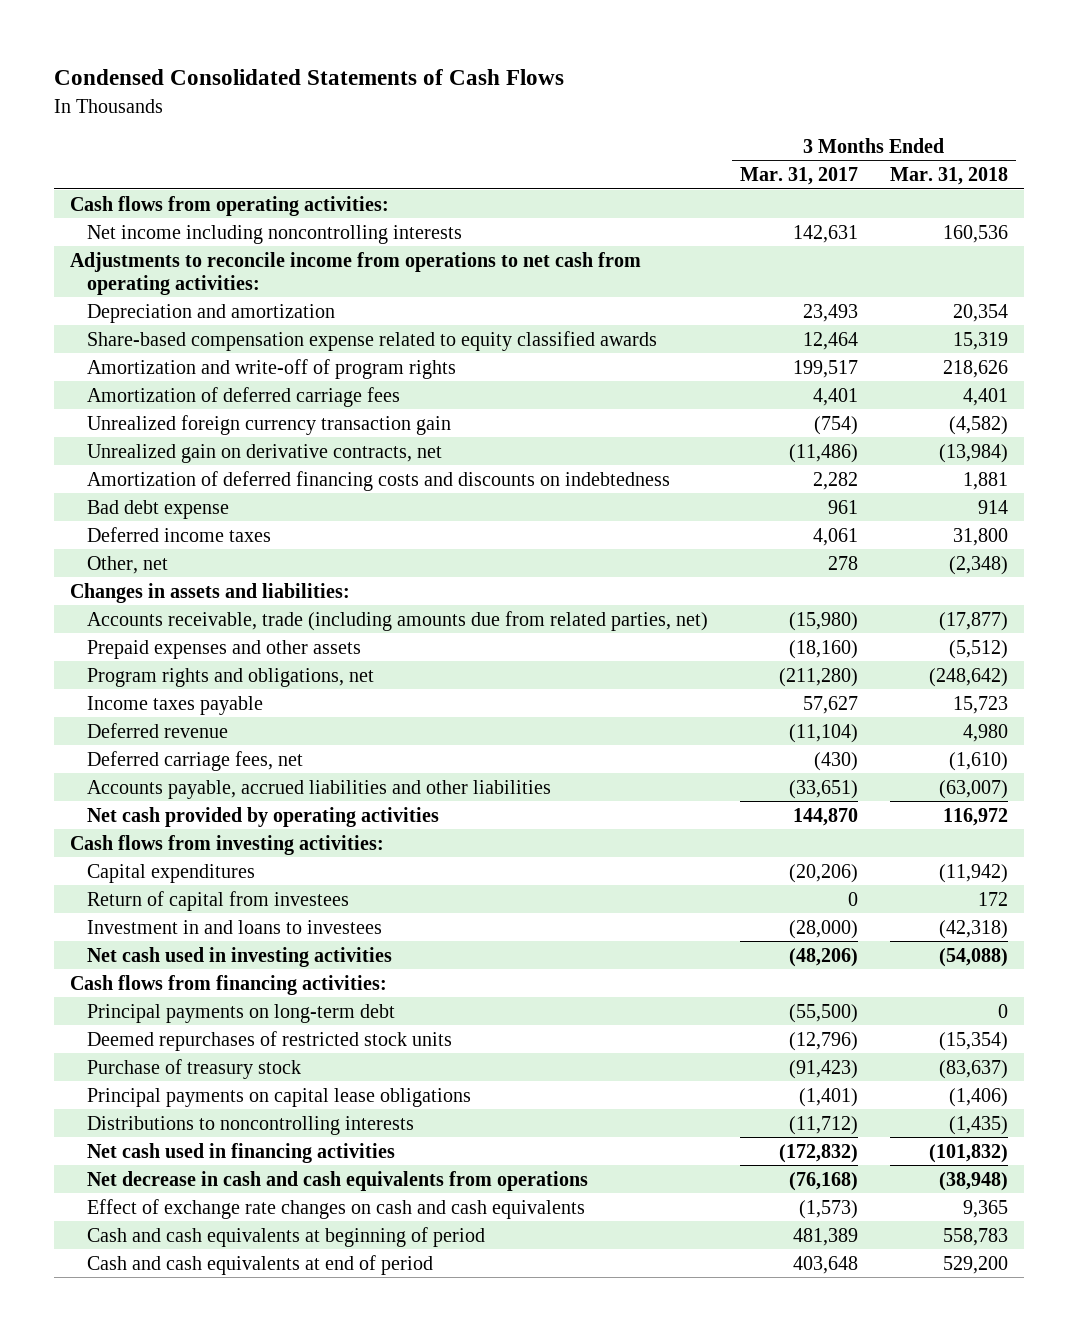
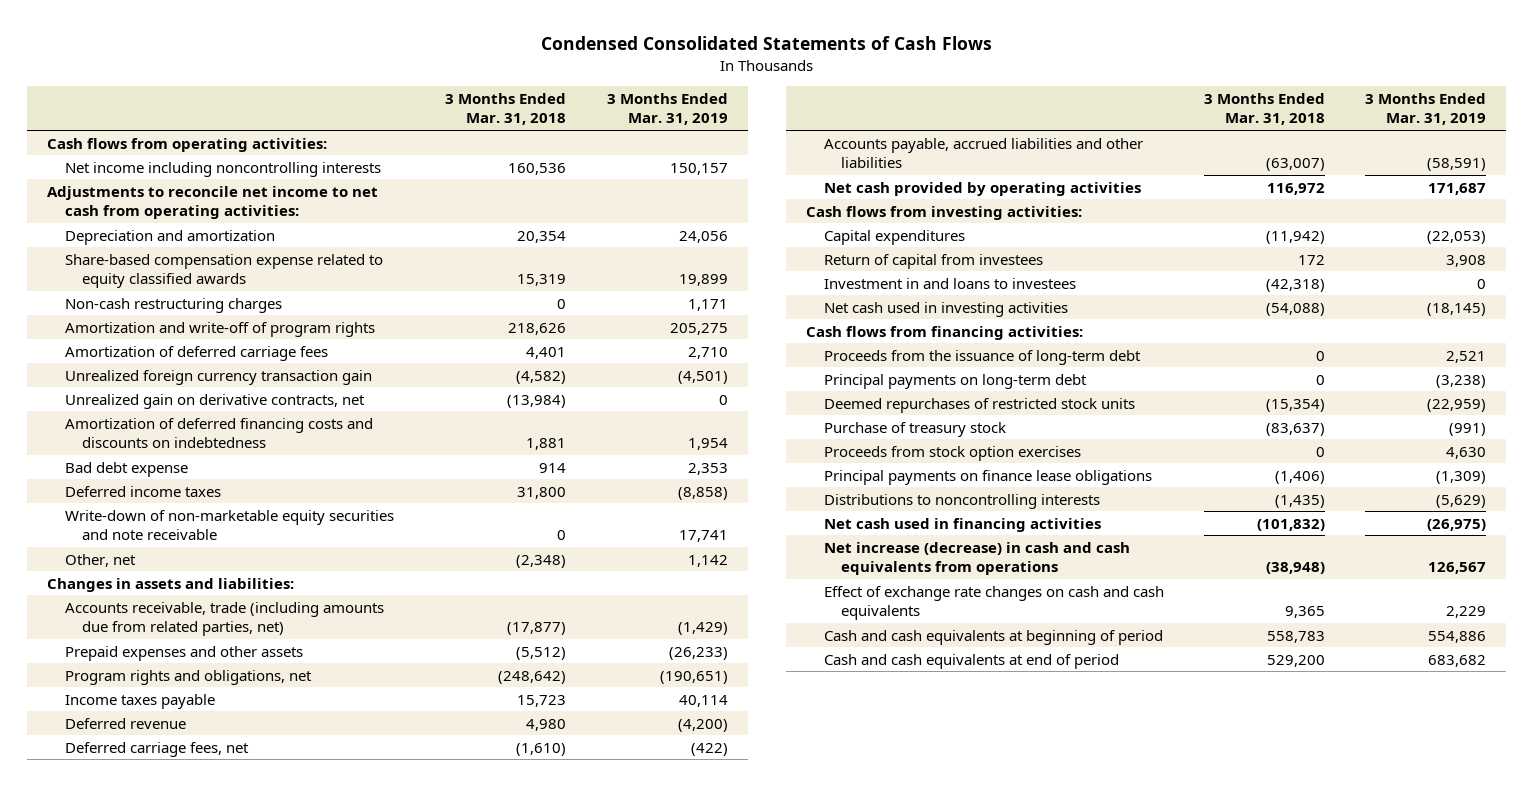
- | 3 Months Ended Mar. 31, 2017 | 3 Months Ended Mar. 31, 2018
+ | 3 Months Ended Mar. 31, 2018 | 3 Months Ended Mar. 31, 2019
- Adjustments to reconcile income from operations to net cash from operating activities:
+ Adjustments to reconcile net income to net cash from operating activities:
+ Non-cash restructuring charges | 0 | 1,171
+ Write-down of non-marketable equity securities and note receivable | 0 | 17,741
+ Proceeds from the issuance of long-term debt | 0 | 2,521
- Principal payments on capital lease obligations | (1,401) | (1,406)
+ Proceeds from stock option exercises | 0 | 4,630
+ Principal payments on finance lease obligations | (1,406) | (1,309)
- Net decrease in cash and cash equivalents from operations | (76,168) | (38,948)
+ Net increase (decrease) in cash and cash equivalents from operations | (38,948) | 126,567

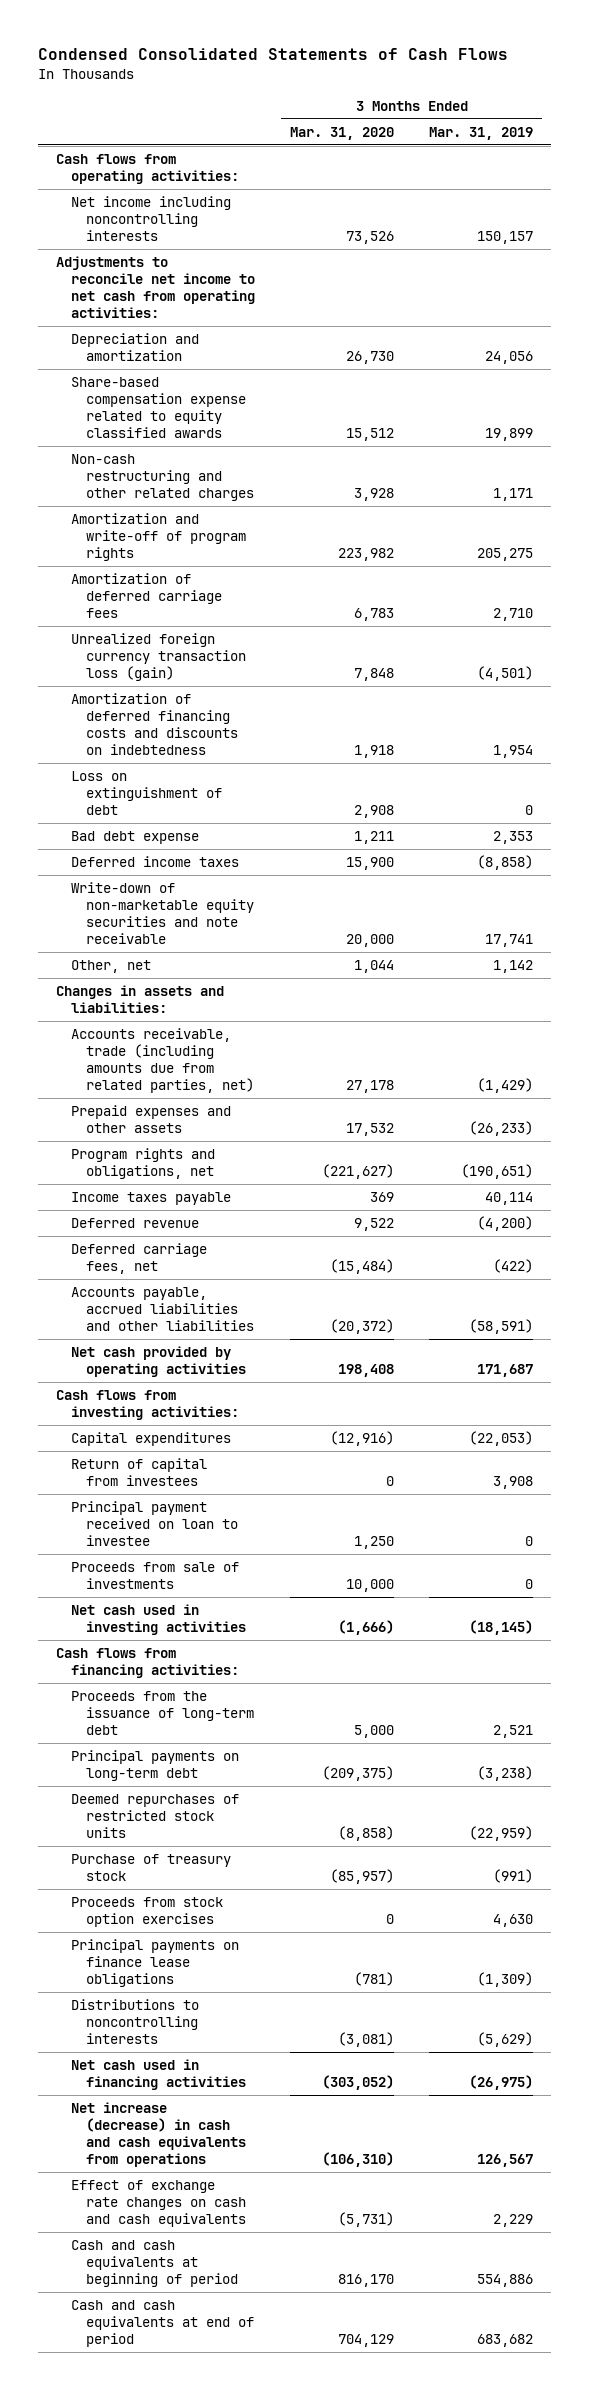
- | 3 Months Ended Mar. 31, 2018 | 3 Months Ended Mar. 31, 2019
+ | 3 Months Ended Mar. 31, 2020 | 3 Months Ended Mar. 31, 2019
- Non-cash restructuring charges | 0 | 1,171
+ Non-cash restructuring and other related charges | 3,928 | 1,171
- Unrealized foreign currency transaction gain | (4,582) | (4,501)
- Unrealized gain on derivative contracts, net | (13,984) | 0
+ Unrealized foreign currency transaction loss (gain) | 7,848 | (4,501)
+ Loss on extinguishment of debt | 2,908 | 0
- Investment in and loans to investees | (42,318) | 0
+ Principal payment received on loan to investee | 1,250 | 0
+ Proceeds from sale of investments | 10,000 | 0

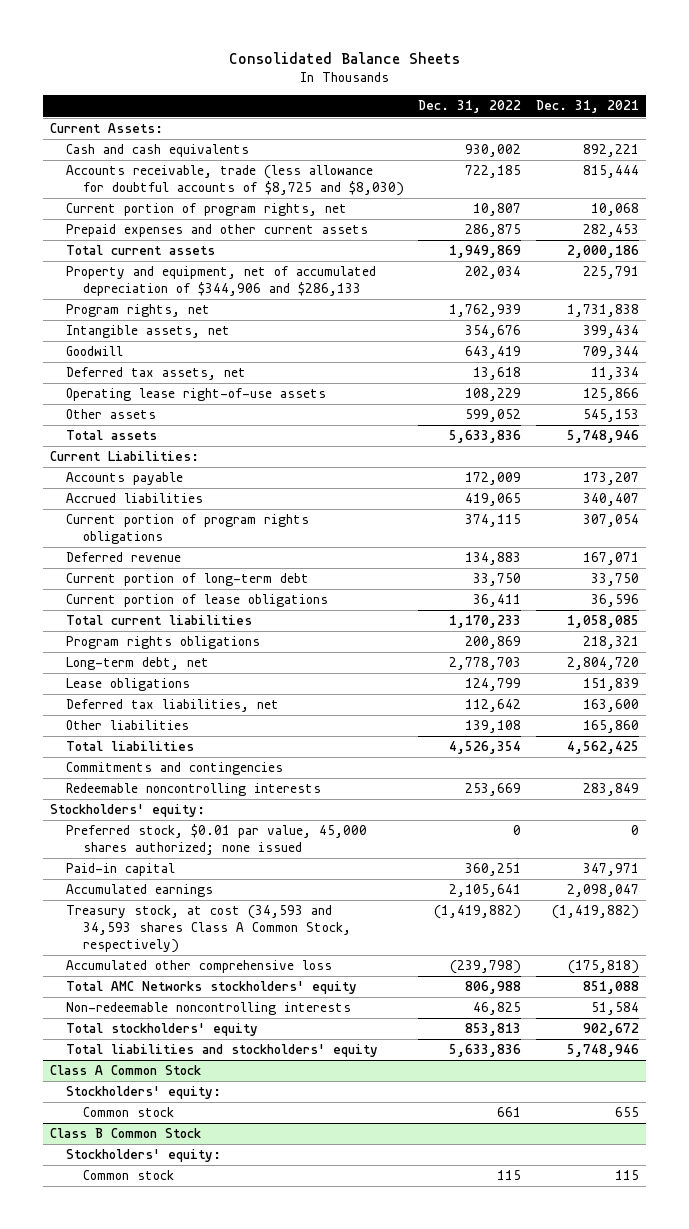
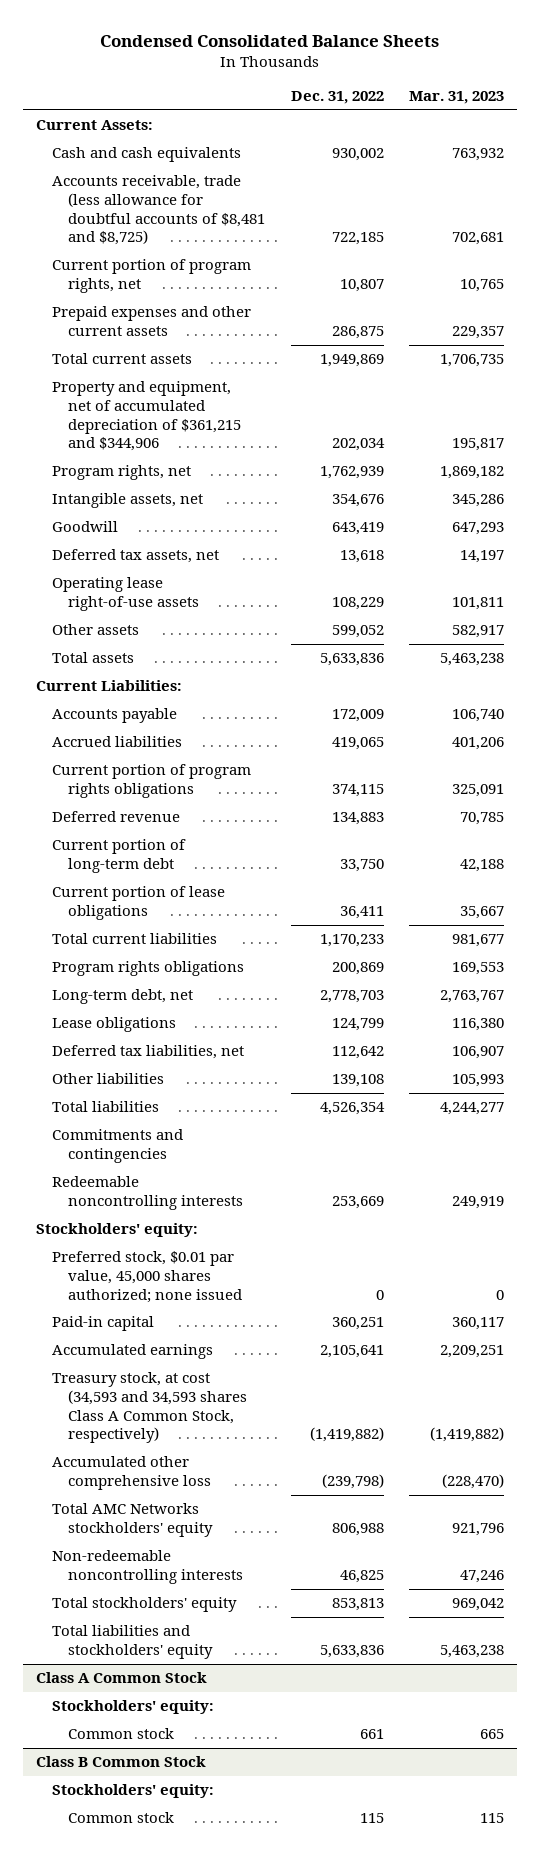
- Consolidated Balance Sheets
+ Condensed Consolidated Balance Sheets
- | Dec. 31, 2022 | Dec. 31, 2021
+ | Dec. 31, 2022 | Mar. 31, 2023
- Accounts receivable, trade (less allowance for doubtful accounts of $8,725 and $8,030) | 722,185 | 815,444
+ Accounts receivable, trade (less allowance for doubtful accounts of $8,481 and $8,725) | 722,185 | 702,681
- Property and equipment, net of accumulated depreciation of $344,906 and $286,133 | 202,034 | 225,791
+ Property and equipment, net of accumulated depreciation of $361,215 and $344,906 | 202,034 | 195,817

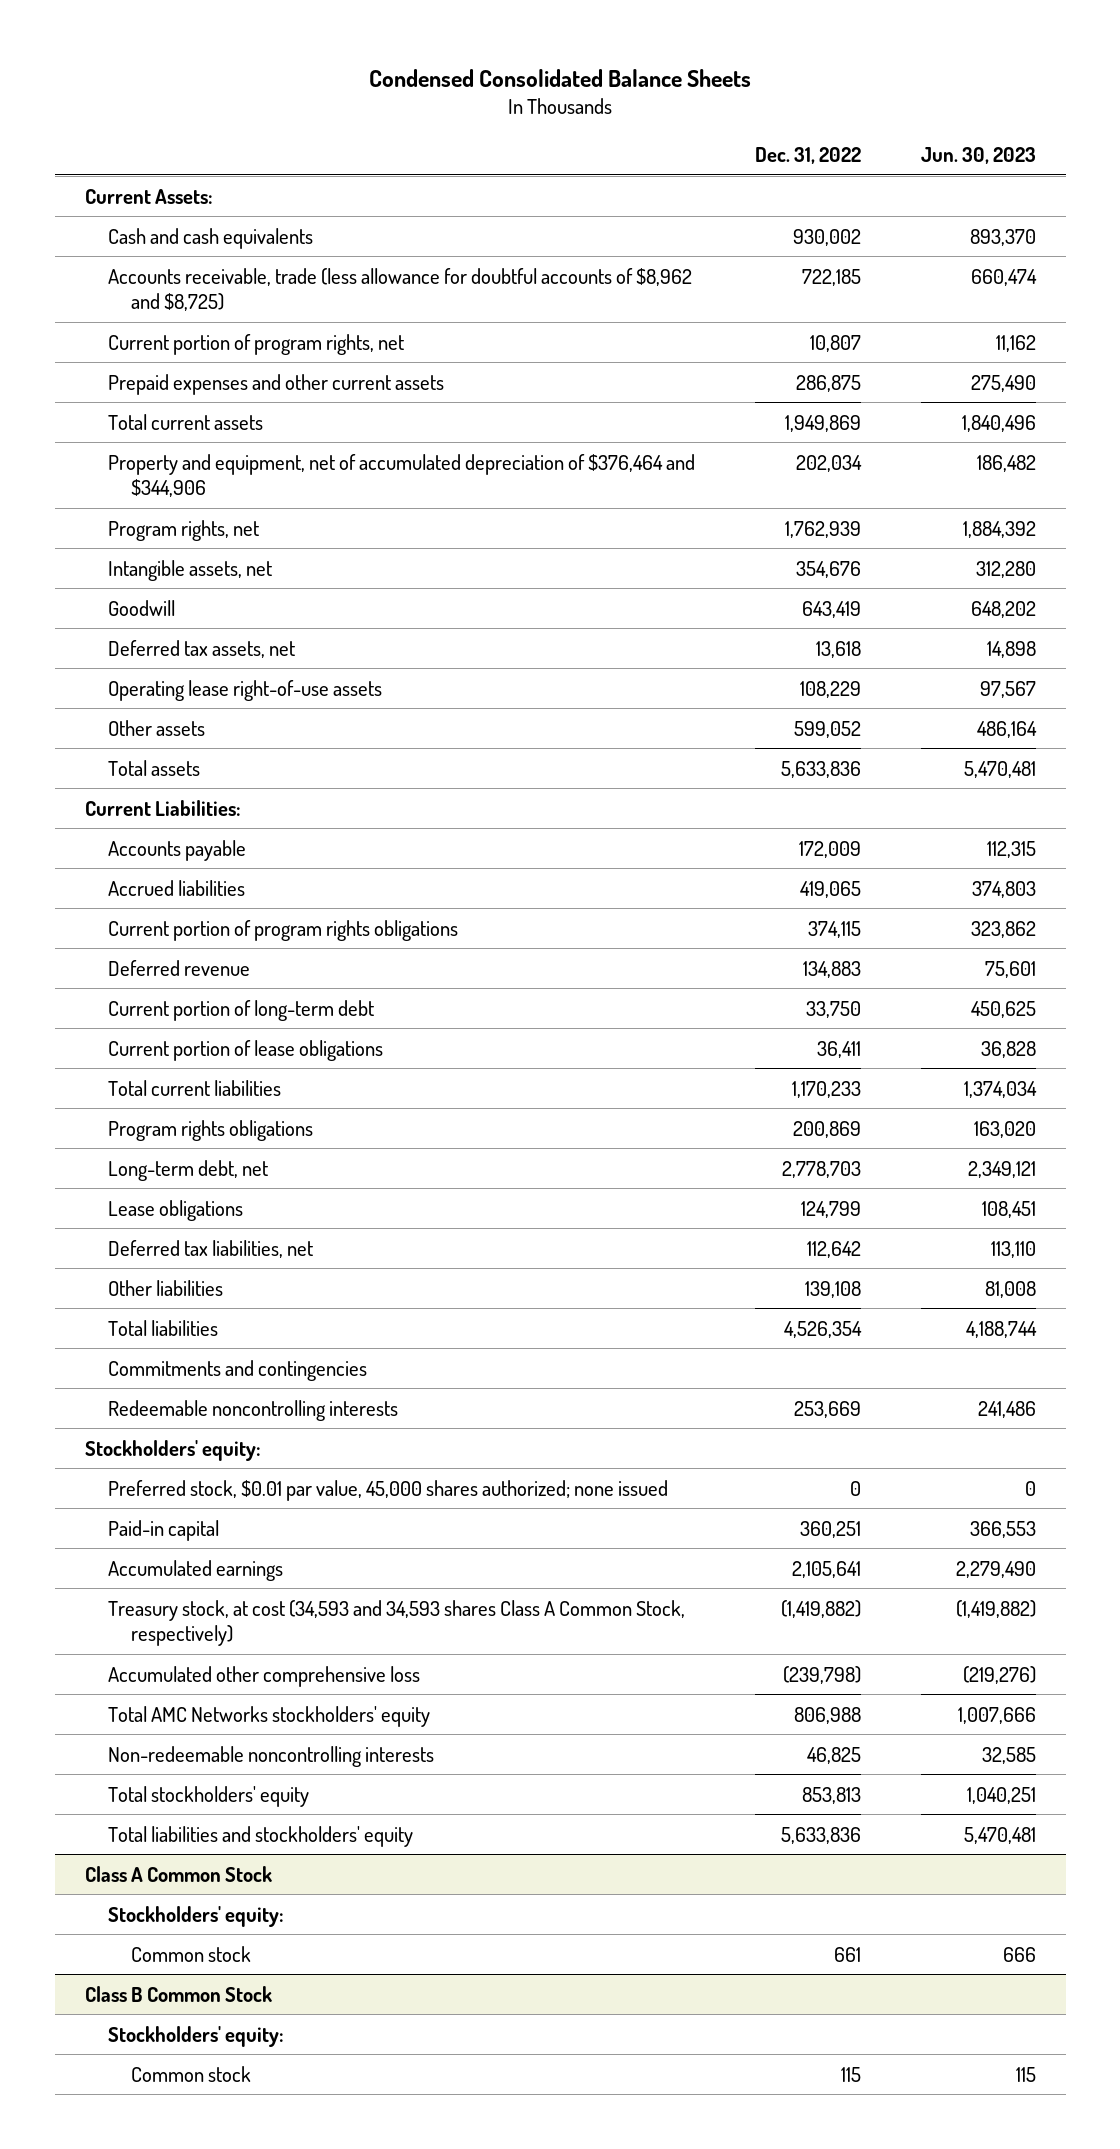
- | Dec. 31, 2022 | Mar. 31, 2023
+ | Dec. 31, 2022 | Jun. 30, 2023
- Accounts receivable, trade (less allowance for doubtful accounts of $8,481 and $8,725) | 722,185 | 702,681
+ Accounts receivable, trade (less allowance for doubtful accounts of $8,962 and $8,725) | 722,185 | 660,474
- Property and equipment, net of accumulated depreciation of $361,215 and $344,906 | 202,034 | 195,817
+ Property and equipment, net of accumulated depreciation of $376,464 and $344,906 | 202,034 | 186,482

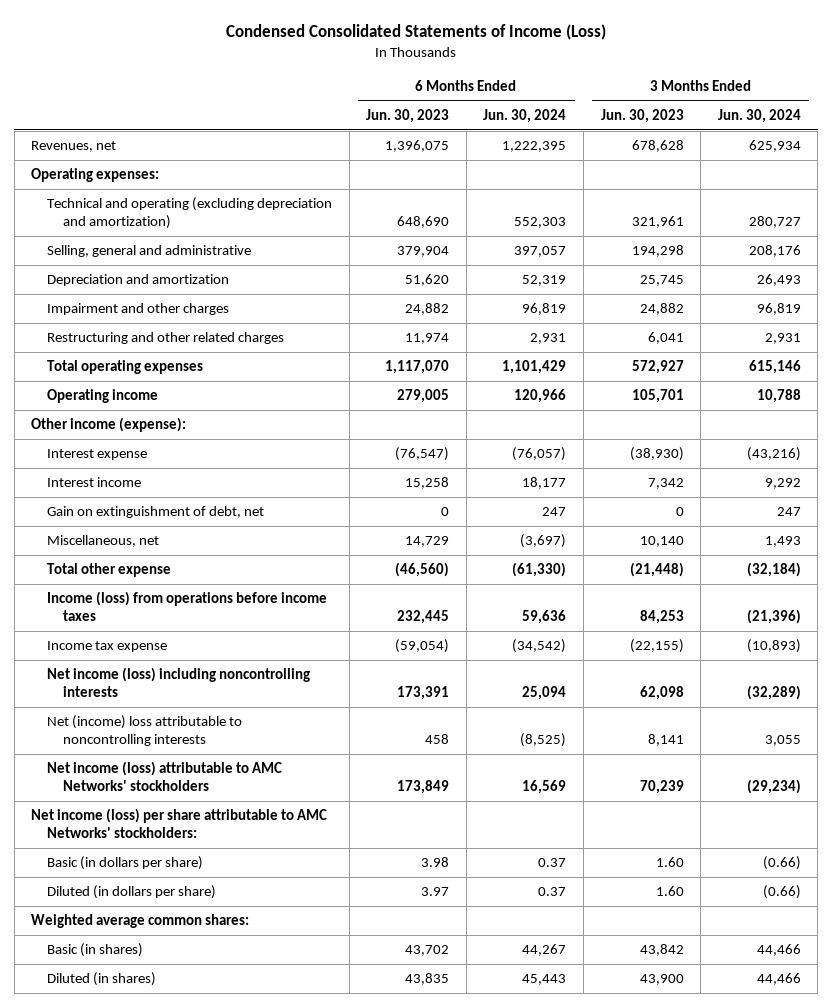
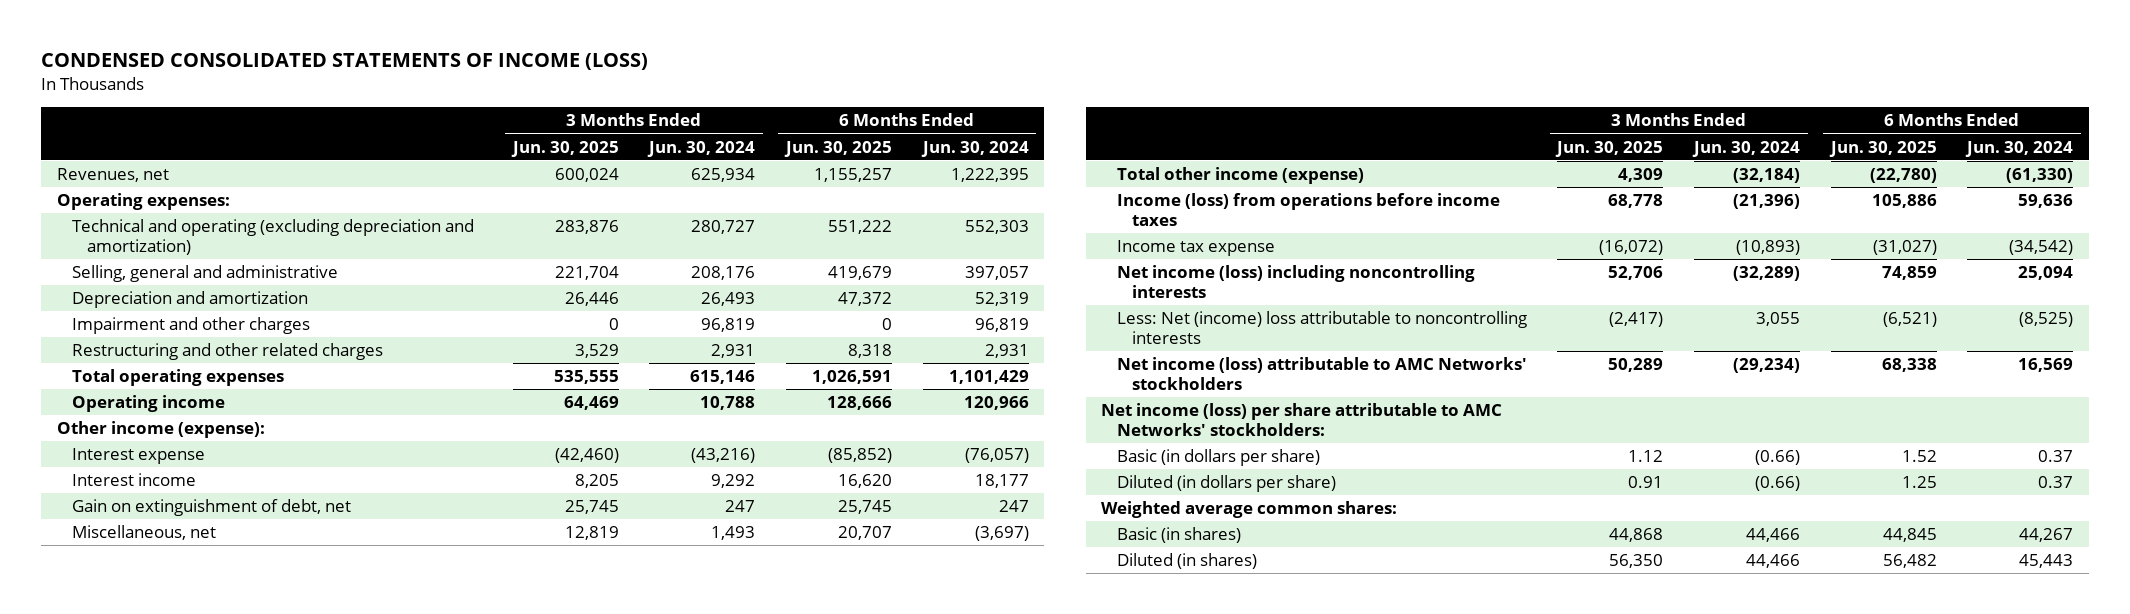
- Condensed Consolidated Statements of Income (Loss)
+ CONDENSED CONSOLIDATED STATEMENTS OF INCOME (LOSS)
- | 6 Months Ended Jun. 30, 2023 | 6 Months Ended Jun. 30, 2024 | 3 Months Ended Jun. 30, 2023 | 3 Months Ended Jun. 30, 2024
+ | 3 Months Ended Jun. 30, 2025 | 3 Months Ended Jun. 30, 2024 | 6 Months Ended Jun. 30, 2025 | 6 Months Ended Jun. 30, 2024
- Total other expense | (46,560) | (61,330) | (21,448) | (32,184)
+ Total other income (expense) | 4,309 | (32,184) | (22,780) | (61,330)
- Net (income) loss attributable to noncontrolling interests | 458 | (8,525) | 8,141 | 3,055
+ Less: Net (income) loss attributable to noncontrolling interests | (2,417) | 3,055 | (6,521) | (8,525)

